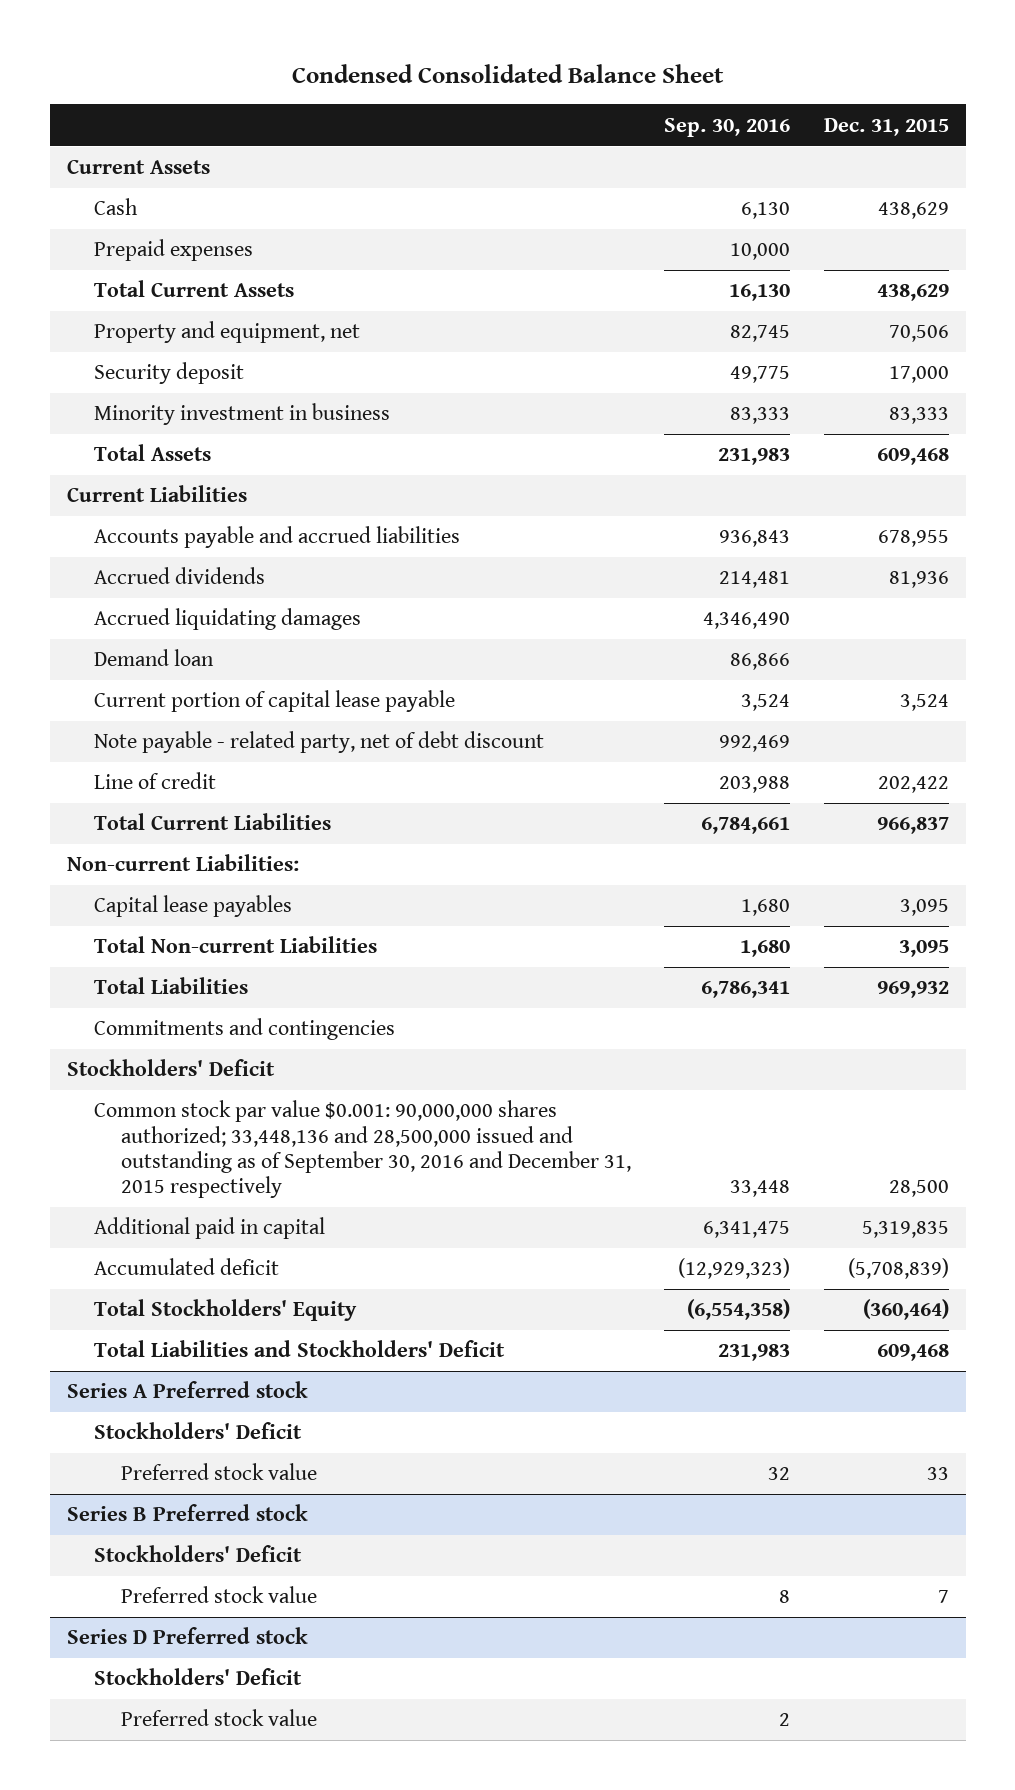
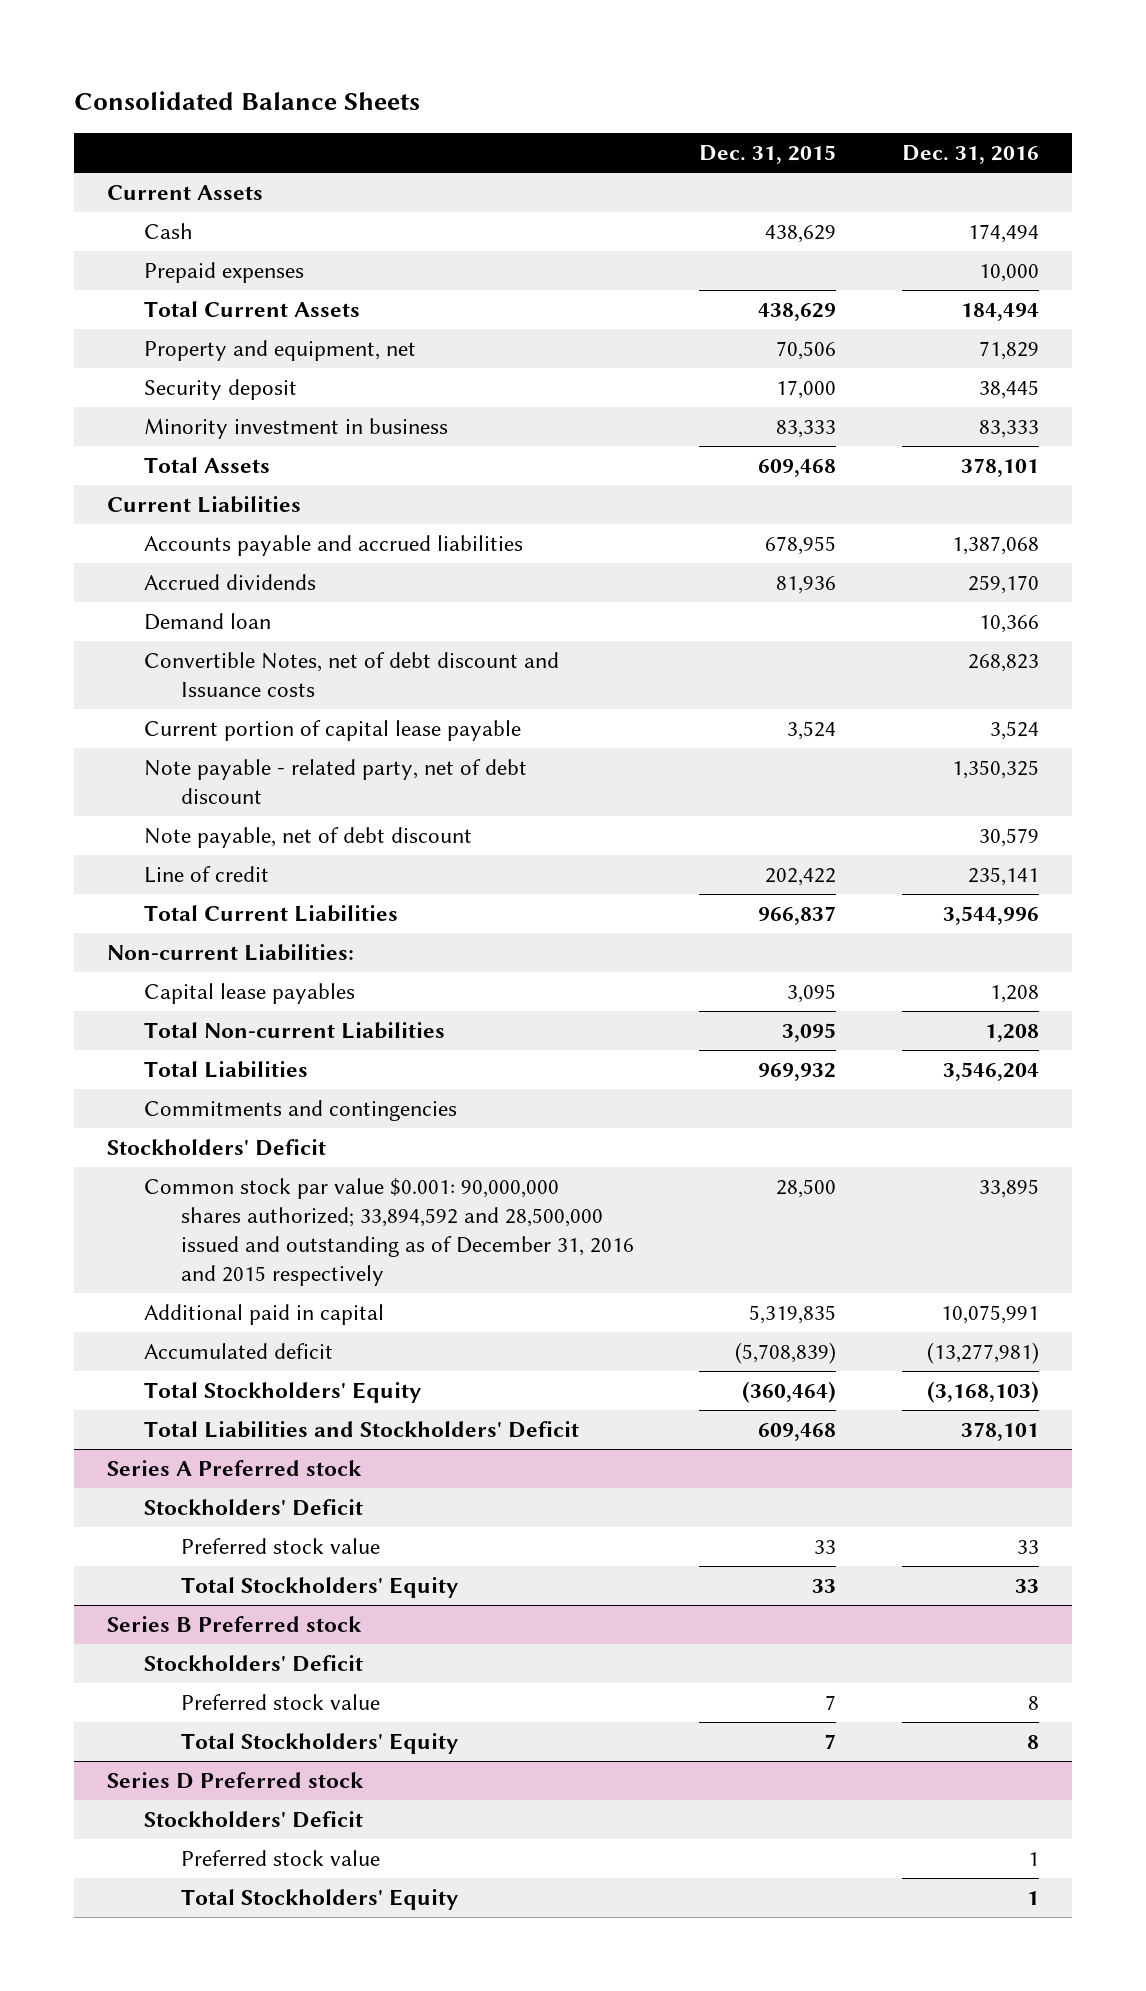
- Condensed Consolidated Balance Sheet
+ Consolidated Balance Sheets
- | Sep. 30, 2016 | Dec. 31, 2015
+ | Dec. 31, 2015 | Dec. 31, 2016
- Accrued liquidating damages | 4,346,490 |
+ Convertible Notes, net of debt discount and Issuance costs | | 268,823
+ Note payable, net of debt discount | | 30,579
- Common stock par value $0.001: 90,000,000 shares authorized; 33,448,136 and 28,500,000 issued and outstanding as of September 30, 2016 and December 31, 2015 respectively | 33,448 | 28,500
+ Common stock par value $0.001: 90,000,000 shares authorized; 33,894,592 and 28,500,000 issued and outstanding as of December 31, 2016 and 2015 respectively | 28,500 | 33,895
@ Series A Preferred stock
+ Total Stockholders' Equity | 33 | 33
@ Series B Preferred stock
+ Total Stockholders' Equity | 7 | 8
@ Series D Preferred stock
+ Total Stockholders' Equity | | 1

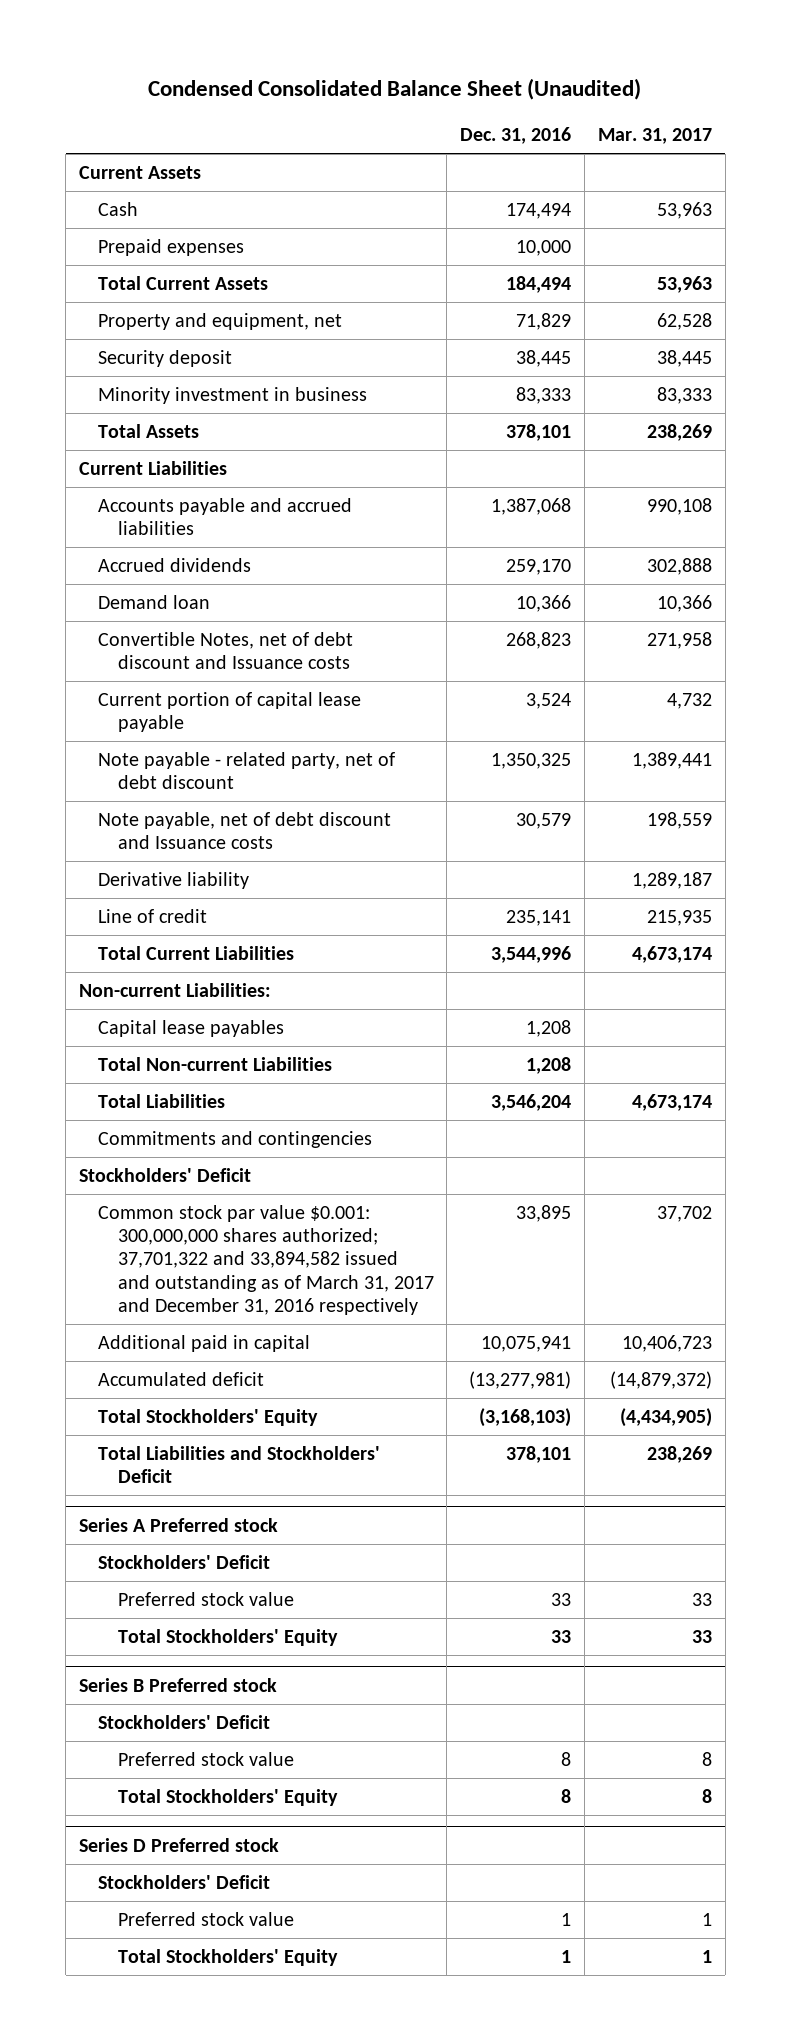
- Consolidated Balance Sheets
+ Condensed Consolidated Balance Sheet (Unaudited)
- | Dec. 31, 2015 | Dec. 31, 2016
+ | Dec. 31, 2016 | Mar. 31, 2017
- Note payable, net of debt discount | | 30,579
+ Note payable, net of debt discount and Issuance costs | 30,579 | 198,559
+ Derivative liability | | 1,289,187
- Common stock par value $0.001: 90,000,000 shares authorized; 33,894,592 and 28,500,000 issued and outstanding as of December 31, 2016 and 2015 respectively | 28,500 | 33,895
- Additional paid in capital | 5,319,835 | 10,075,991
+ Common stock par value $0.001: 300,000,000 shares authorized; 37,701,322 and 33,894,582 issued and outstanding as of March 31, 2017 and December 31, 2016 respectively | 33,895 | 37,702
+ Additional paid in capital | 10,075,941 | 10,406,723

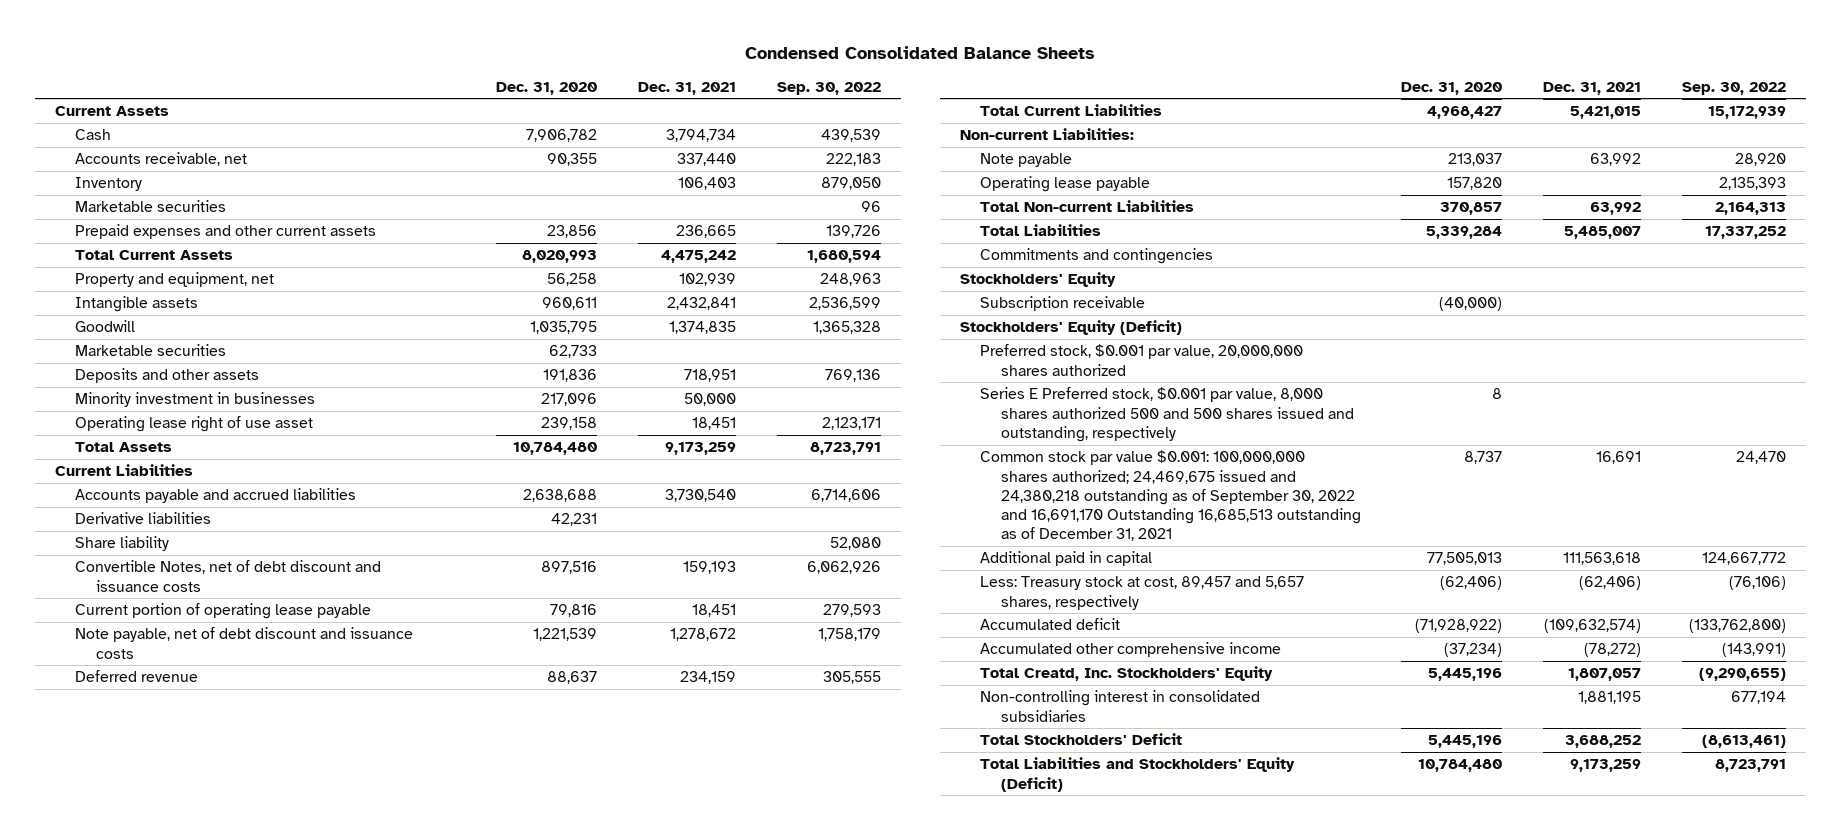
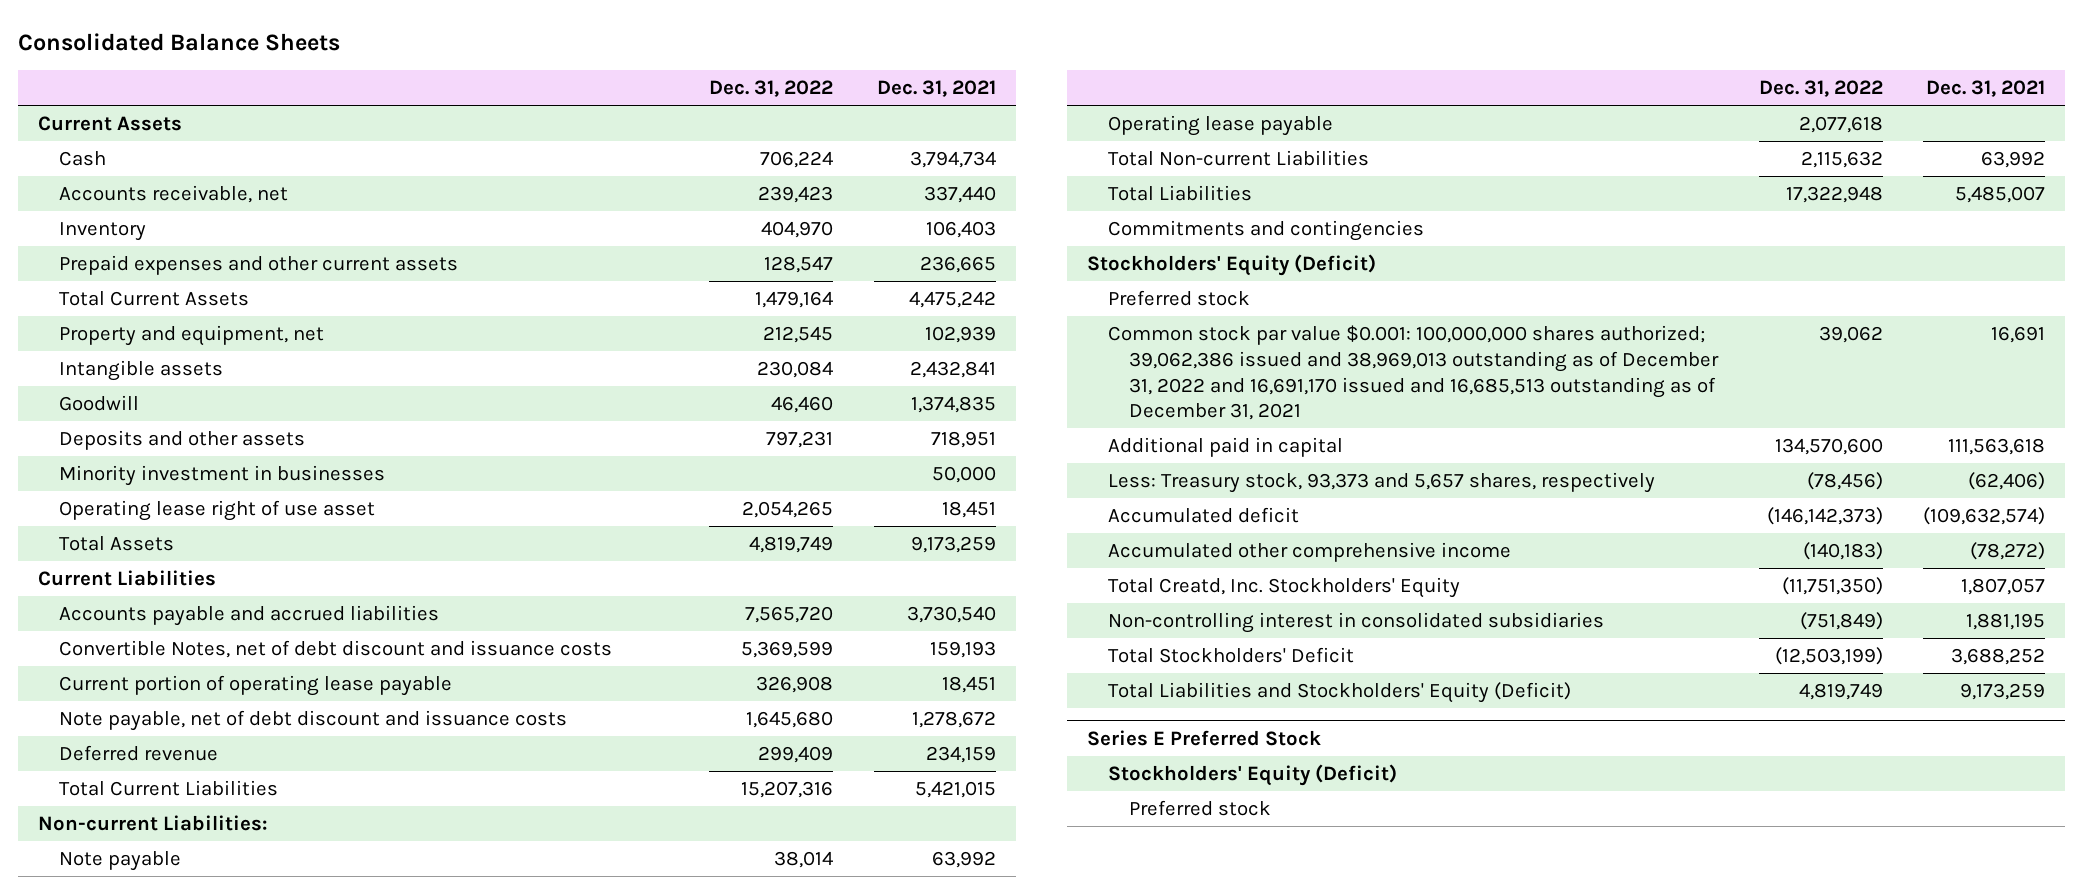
- Condensed Consolidated Balance Sheets
+ Consolidated Balance Sheets
- | Dec. 31, 2020 | Dec. 31, 2021 | Sep. 30, 2022
+ | Dec. 31, 2022 | Dec. 31, 2021
- Marketable securities | | | 96
- Marketable securities | 62,733 | |
- Derivative liabilities | 42,231 | |
- Share liability | | | 52,080
- Stockholders' Equity
- Subscription receivable | (40,000) | |
- Preferred stock, $0.001 par value, 20,000,000 shares authorized
- Series E Preferred stock, $0.001 par value, 8,000 shares authorized 500 and 500 shares issued and outstanding, respectively | 8 | |
- Common stock par value $0.001: 100,000,000 shares authorized; 24,469,675 issued and 24,380,218 outstanding as of September 30, 2022 and 16,691,170 Outstanding 16,685,513 outstanding as of December 31, 2021 | 8,737 | 16,691 | 24,470
+ Preferred stock
+ Common stock par value $0.001: 100,000,000 shares authorized; 39,062,386 issued and 38,969,013 outstanding as of December 31, 2022 and 16,691,170 issued and 16,685,513 outstanding as of December 31, 2021 | 39,062 | 16,691
- Less: Treasury stock at cost, 89,457 and 5,657 shares, respectively | (62,406) | (62,406) | (76,106)
+ Less: Treasury stock, 93,373 and 5,657 shares, respectively | (78,456) | (62,406)
+ Series E Preferred Stock
+ Stockholders' Equity (Deficit)
+ Preferred stock

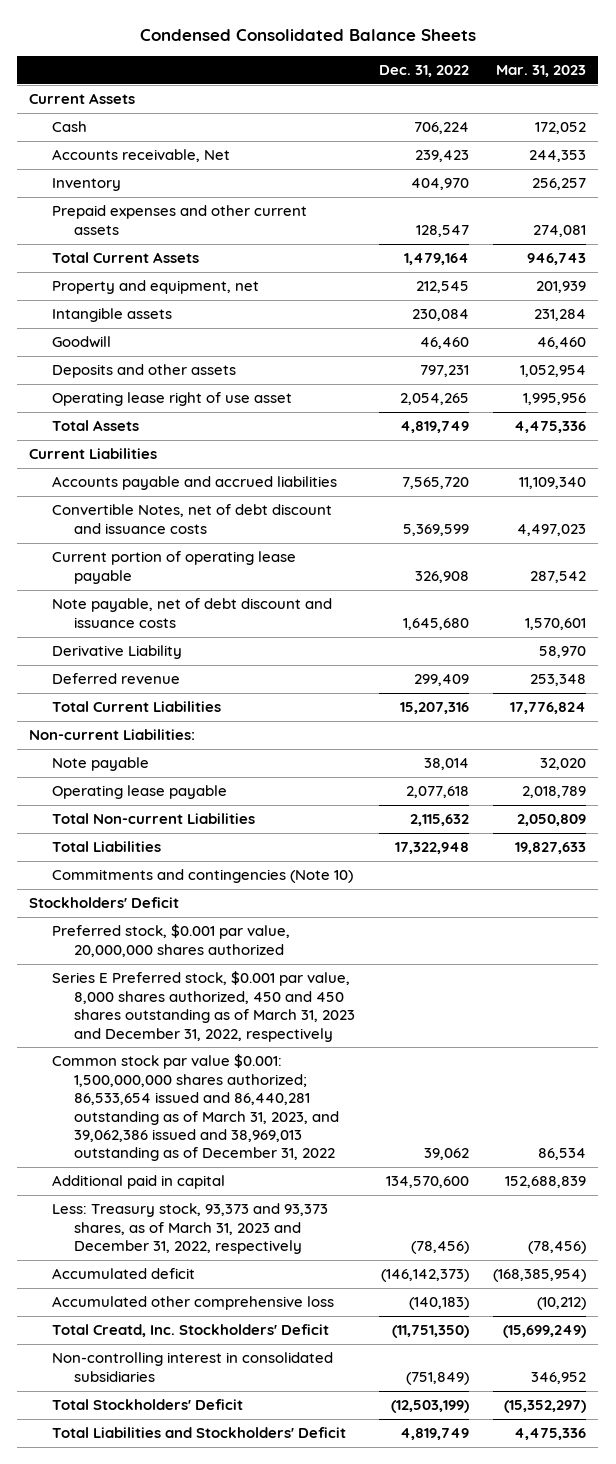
- Consolidated Balance Sheets
+ Condensed Consolidated Balance Sheets
- | Dec. 31, 2022 | Dec. 31, 2021
+ | Dec. 31, 2022 | Mar. 31, 2023
- Accounts receivable, net | 239,423 | 337,440
+ Accounts receivable, Net | 239,423 | 244,353
- Minority investment in businesses | | 50,000
+ Derivative Liability | | 58,970
- Commitments and contingencies
- Stockholders' Equity (Deficit)
- Preferred stock
- Common stock par value $0.001: 100,000,000 shares authorized; 39,062,386 issued and 38,969,013 outstanding as of December 31, 2022 and 16,691,170 issued and 16,685,513 outstanding as of December 31, 2021 | 39,062 | 16,691
+ Commitments and contingencies (Note 10)
+ Stockholders' Deficit
+ Preferred stock, $0.001 par value, 20,000,000 shares authorized
+ Series E Preferred stock, $0.001 par value, 8,000 shares authorized, 450 and 450 shares outstanding as of March 31, 2023 and December 31, 2022, respectively
+ Common stock par value $0.001: 1,500,000,000 shares authorized; 86,533,654 issued and 86,440,281 outstanding as of March 31, 2023, and 39,062,386 issued and 38,969,013 outstanding as of December 31, 2022 | 39,062 | 86,534
- Less: Treasury stock, 93,373 and 5,657 shares, respectively | (78,456) | (62,406)
+ Less: Treasury stock, 93,373 and 93,373 shares, as of March 31, 2023 and December 31, 2022, respectively | (78,456) | (78,456)
- Accumulated other comprehensive income | (140,183) | (78,272)
- Total Creatd, Inc. Stockholders' Equity | (11,751,350) | 1,807,057
+ Accumulated other comprehensive loss | (140,183) | (10,212)
+ Total Creatd, Inc. Stockholders' Deficit | (11,751,350) | (15,699,249)
- Total Liabilities and Stockholders' Equity (Deficit) | 4,819,749 | 9,173,259
- Series E Preferred Stock
- Stockholders' Equity (Deficit)
- Preferred stock
+ Total Liabilities and Stockholders' Deficit | 4,819,749 | 4,475,336

